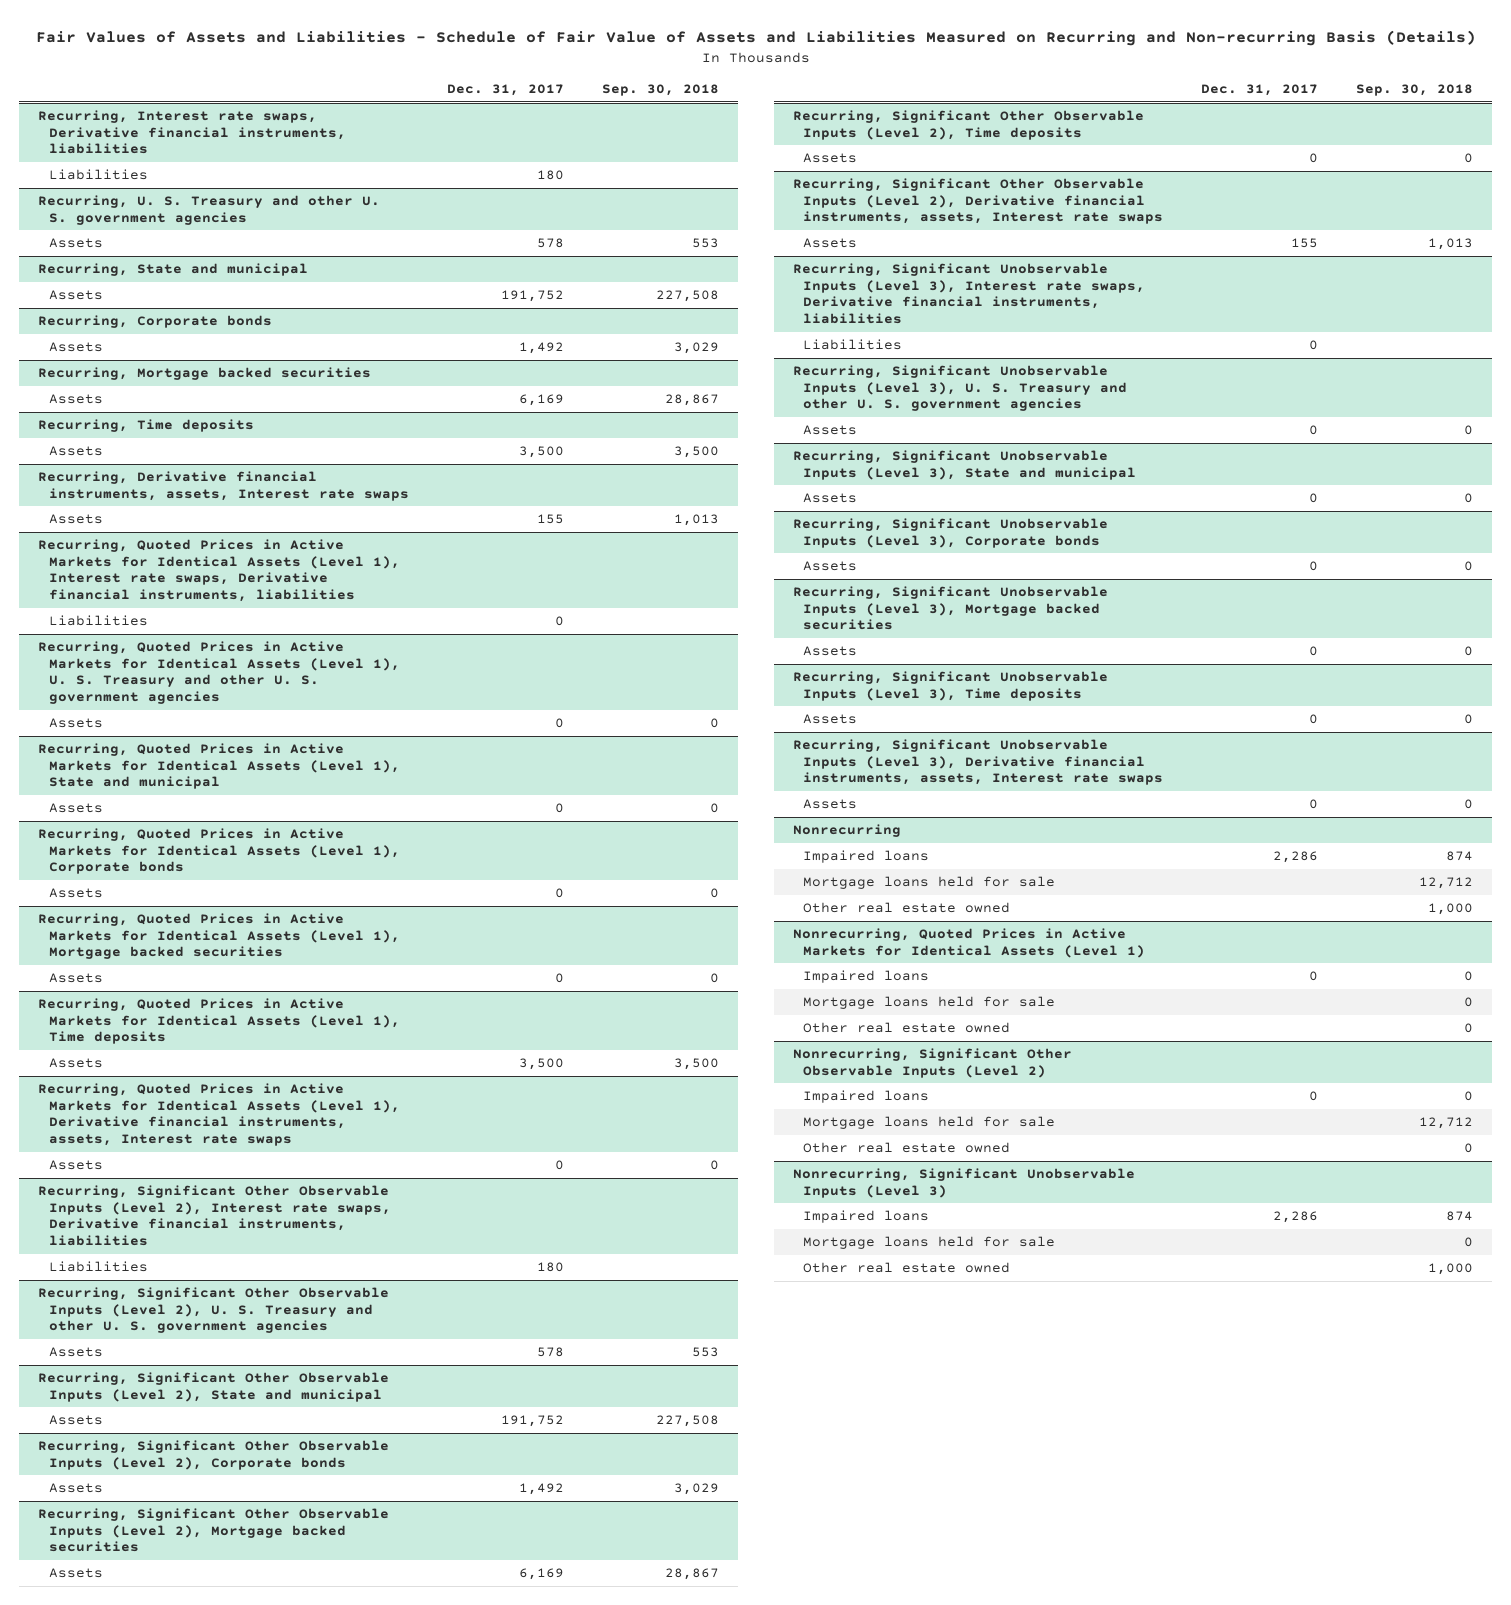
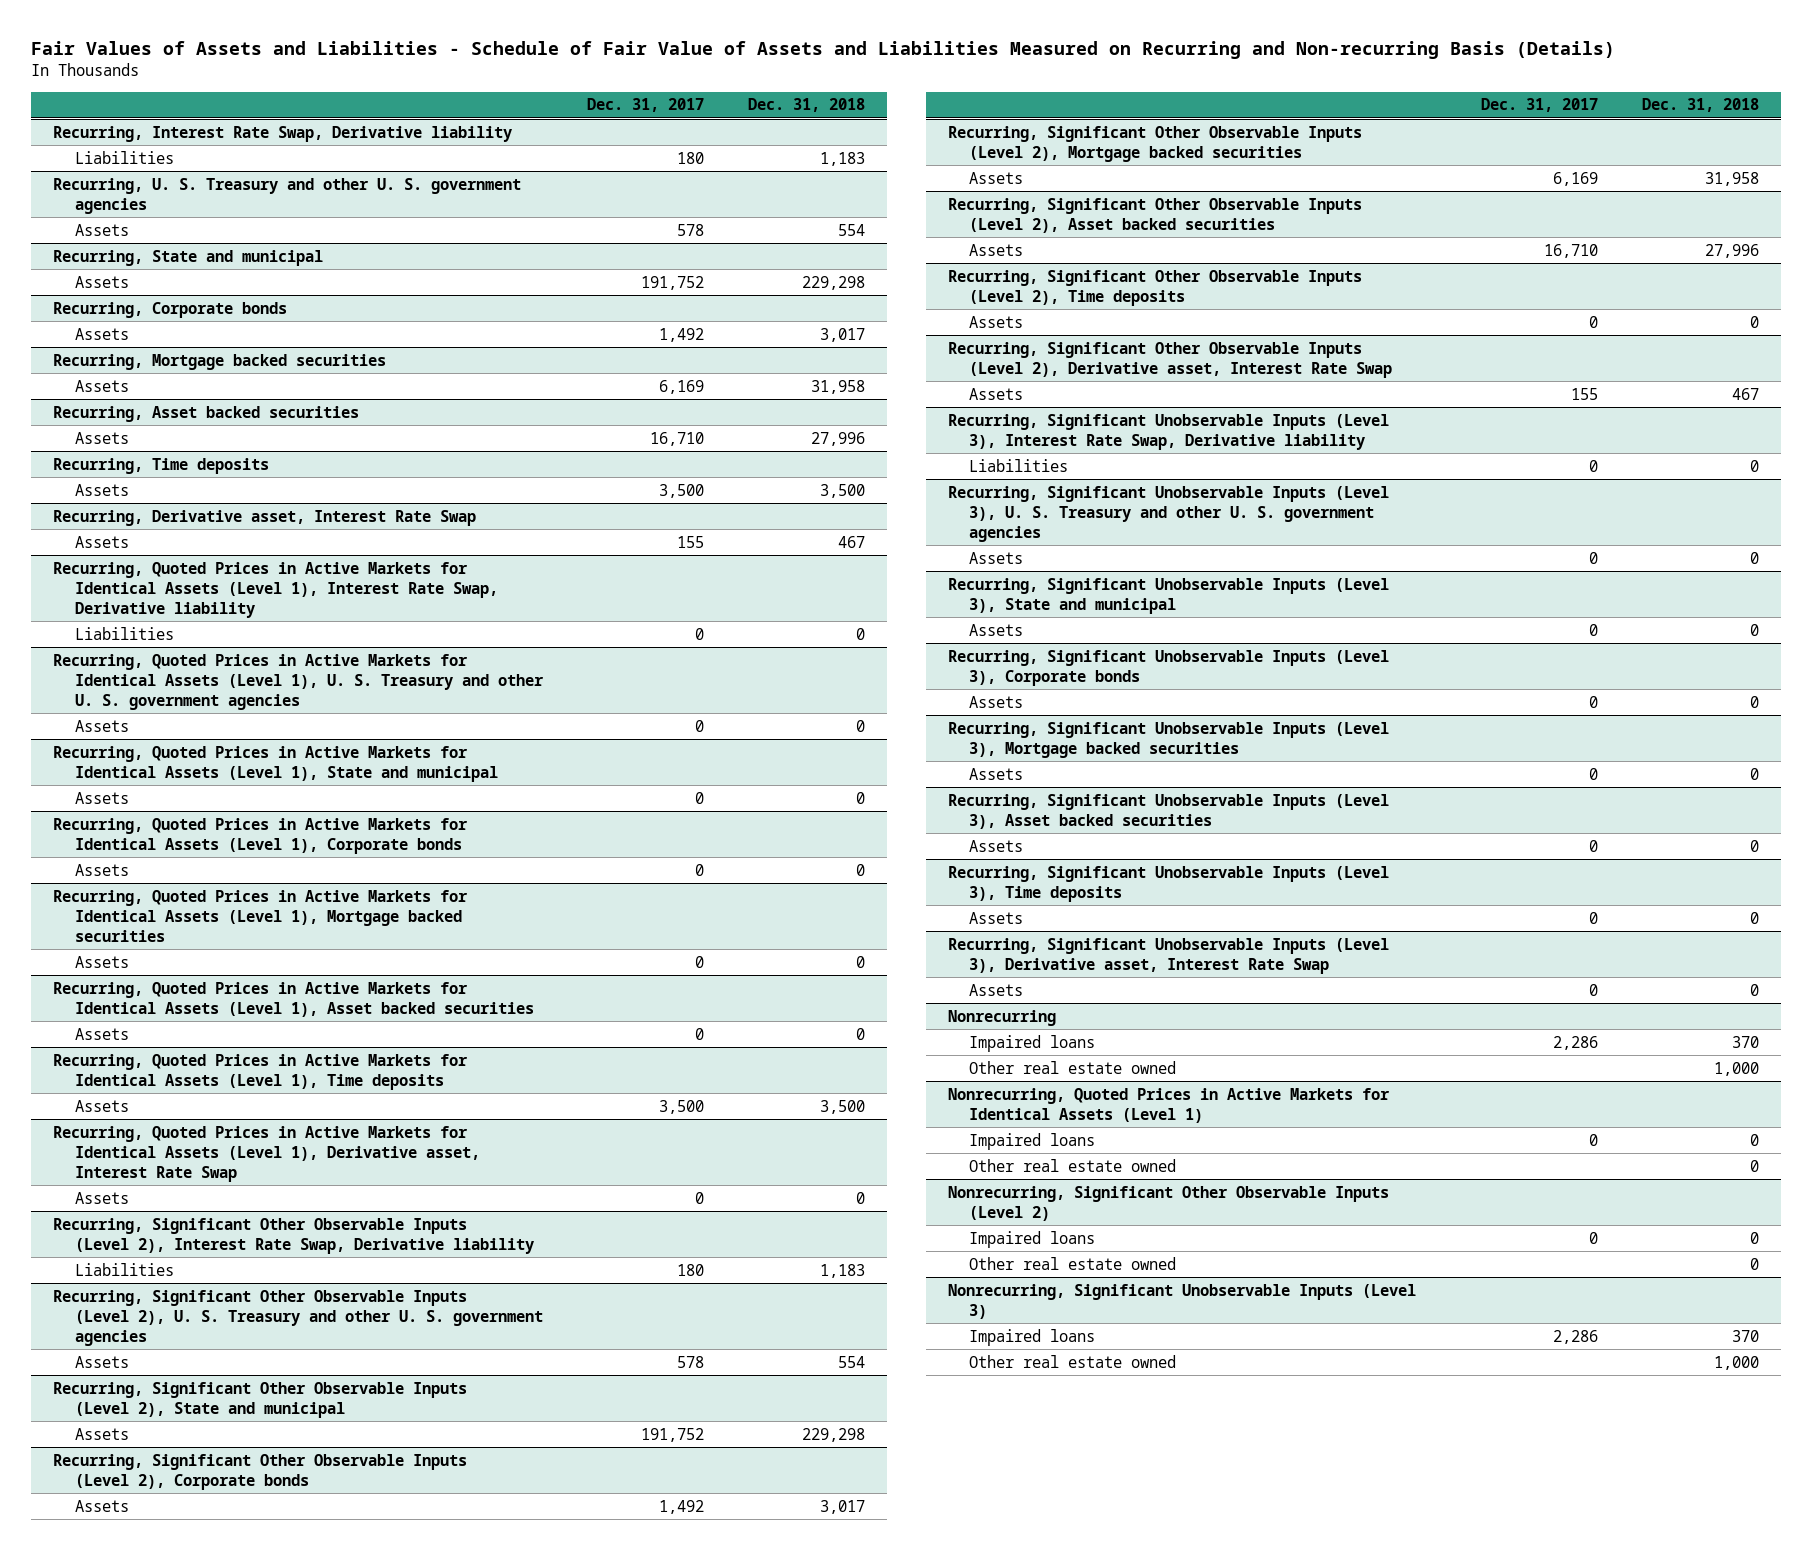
- | Dec. 31, 2017 | Sep. 30, 2018
+ | Dec. 31, 2017 | Dec. 31, 2018
- Recurring, Interest rate swaps, Derivative financial instruments, liabilities
+ Recurring, Interest Rate Swap, Derivative liability
+ Recurring, Asset backed securities
+ Assets | 16,710 | 27,996
- Recurring, Derivative financial instruments, assets, Interest rate swaps
+ Recurring, Derivative asset, Interest Rate Swap
- Recurring, Quoted Prices in Active Markets for Identical Assets (Level 1), Interest rate swaps, Derivative financial instruments, liabilities
+ Recurring, Quoted Prices in Active Markets for Identical Assets (Level 1), Interest Rate Swap, Derivative liability
+ Recurring, Quoted Prices in Active Markets for Identical Assets (Level 1), Asset backed securities
+ Assets | 0 | 0
- Recurring, Quoted Prices in Active Markets for Identical Assets (Level 1), Derivative financial instruments, assets, Interest rate swaps
+ Recurring, Quoted Prices in Active Markets for Identical Assets (Level 1), Derivative asset, Interest Rate Swap
- Recurring, Significant Other Observable Inputs (Level 2), Interest rate swaps, Derivative financial instruments, liabilities
+ Recurring, Significant Other Observable Inputs (Level 2), Interest Rate Swap, Derivative liability
+ Recurring, Significant Other Observable Inputs (Level 2), Asset backed securities
+ Assets | 16,710 | 27,996
- Recurring, Significant Other Observable Inputs (Level 2), Derivative financial instruments, assets, Interest rate swaps
+ Recurring, Significant Other Observable Inputs (Level 2), Derivative asset, Interest Rate Swap
- Recurring, Significant Unobservable Inputs (Level 3), Interest rate swaps, Derivative financial instruments, liabilities
+ Recurring, Significant Unobservable Inputs (Level 3), Interest Rate Swap, Derivative liability
+ Recurring, Significant Unobservable Inputs (Level 3), Asset backed securities
+ Assets | 0 | 0
- Recurring, Significant Unobservable Inputs (Level 3), Derivative financial instruments, assets, Interest rate swaps
+ Recurring, Significant Unobservable Inputs (Level 3), Derivative asset, Interest Rate Swap
@ Nonrecurring
- Mortgage loans held for sale | | 12,712
@ Nonrecurring, Quoted Prices in Active Markets for Identical Assets (Level 1)
- Mortgage loans held for sale | | 0
@ Nonrecurring, Significant Other Observable Inputs (Level 2)
- Mortgage loans held for sale | | 12,712
@ Nonrecurring, Significant Unobservable Inputs (Level 3)
- Mortgage loans held for sale | | 0

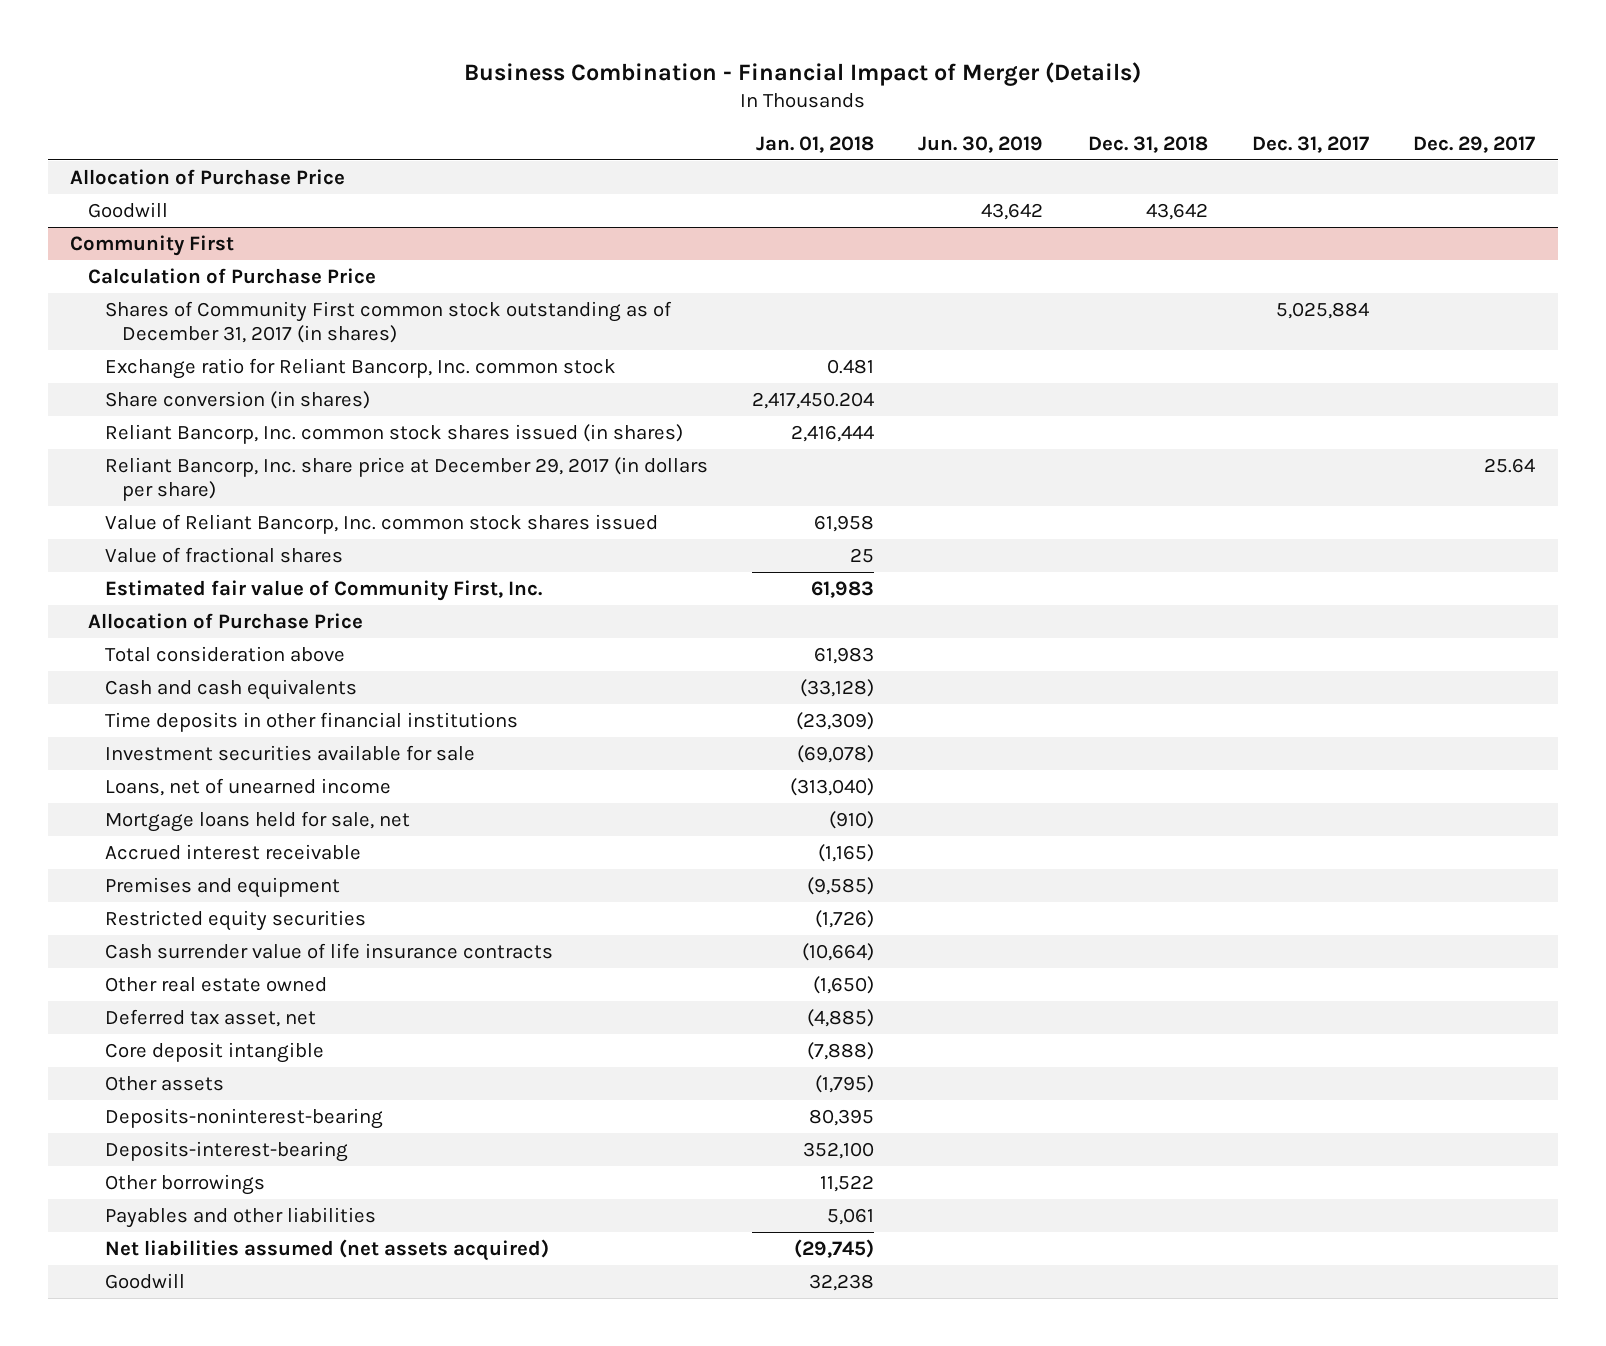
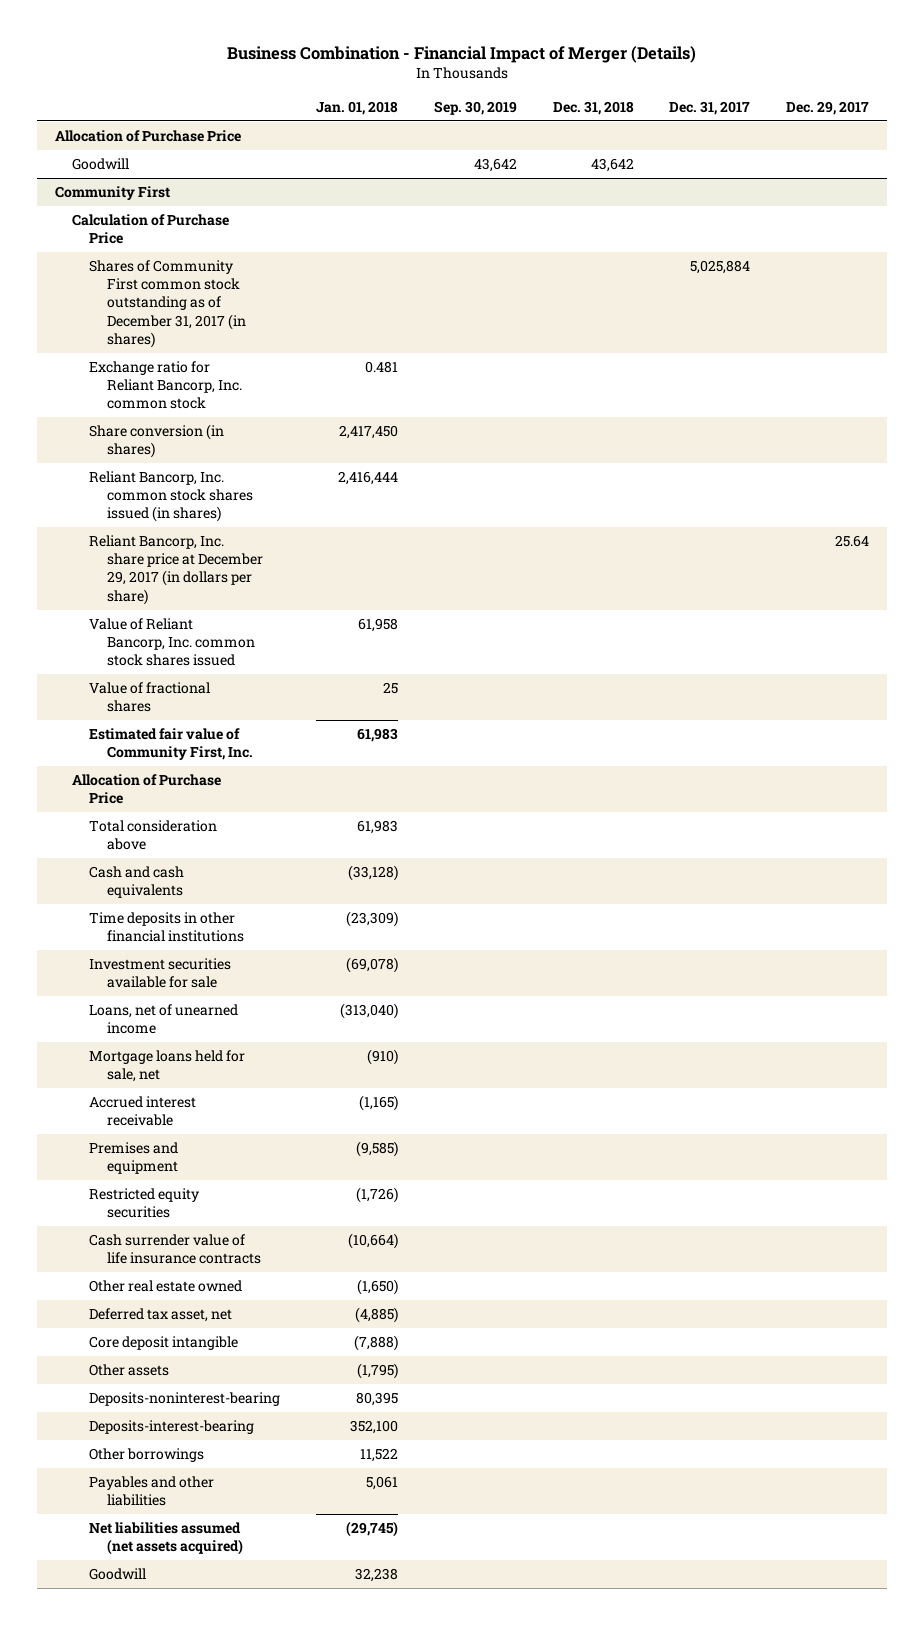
- | Jan. 01, 2018 | Jun. 30, 2019 | Dec. 31, 2018 | Dec. 31, 2017 | Dec. 29, 2017
+ | Jan. 01, 2018 | Sep. 30, 2019 | Dec. 31, 2018 | Dec. 31, 2017 | Dec. 29, 2017
@ Community First
- Share conversion (in shares) | 2,417,450.204 | | | |
+ Share conversion (in shares) | 2,417,450 | | | |

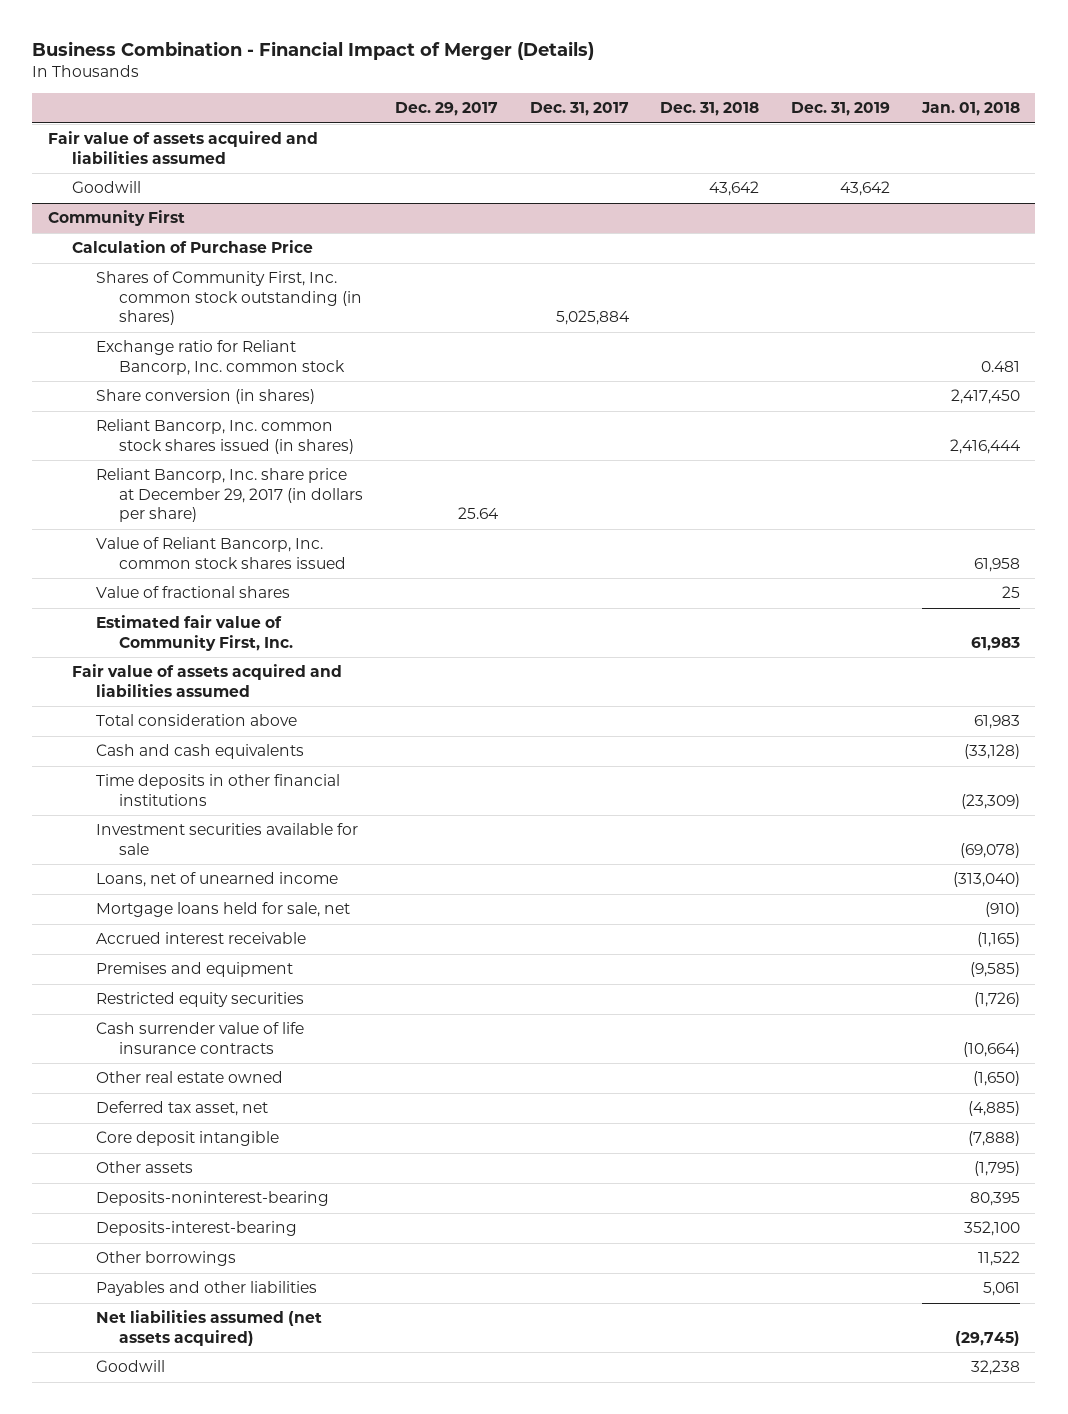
- | Jan. 01, 2018 | Sep. 30, 2019 | Dec. 31, 2018 | Dec. 31, 2017 | Dec. 29, 2017
+ | Dec. 29, 2017 | Dec. 31, 2017 | Dec. 31, 2018 | Dec. 31, 2019 | Jan. 01, 2018
- Allocation of Purchase Price
+ Fair value of assets acquired and liabilities assumed
@ Community First
- Shares of Community First common stock outstanding as of December 31, 2017 (in shares) | | | | 5,025,884 |
+ Shares of Community First, Inc. common stock outstanding (in shares) | | 5,025,884 | | |
- Allocation of Purchase Price
+ Fair value of assets acquired and liabilities assumed

